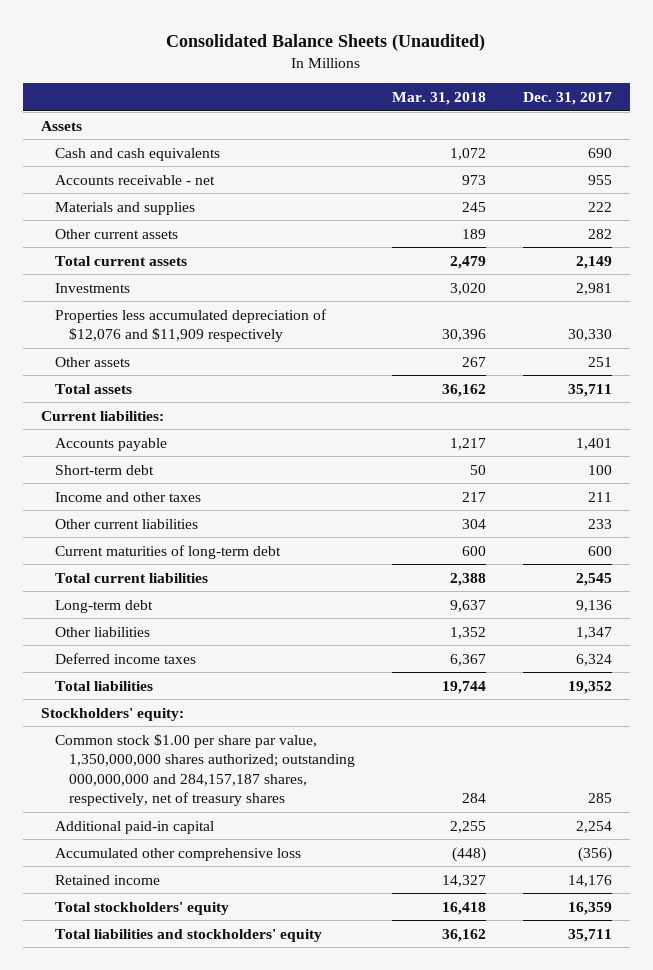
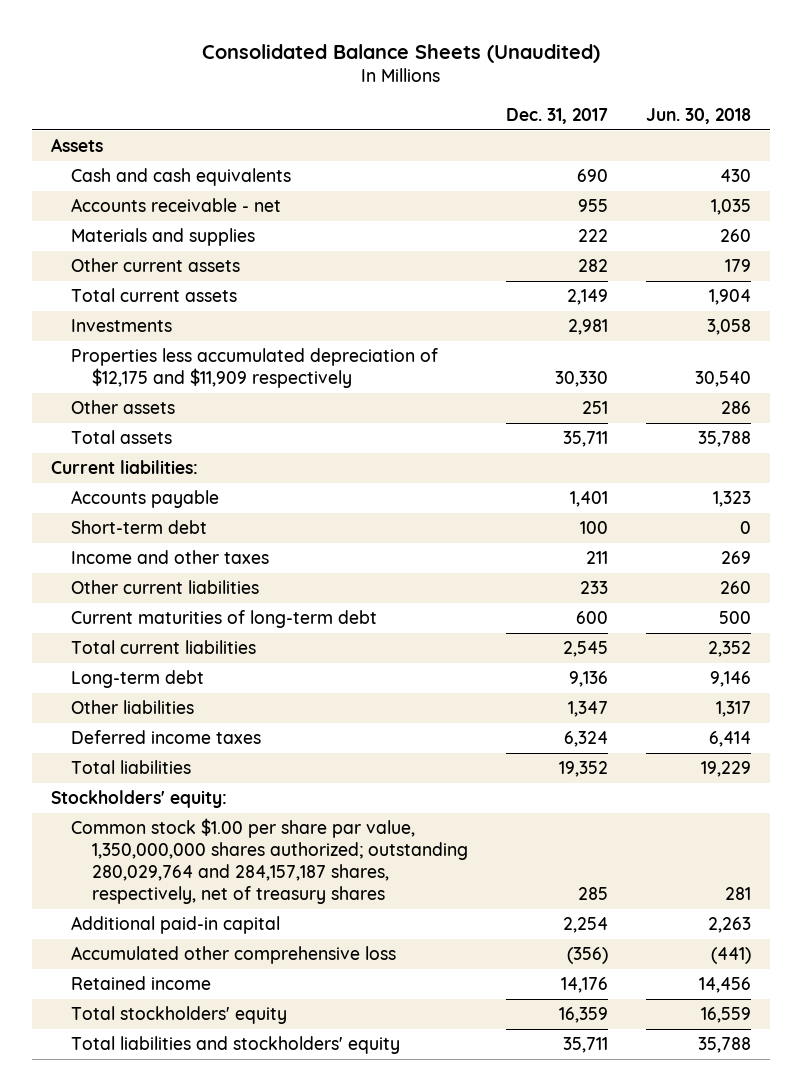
- | Mar. 31, 2018 | Dec. 31, 2017
+ | Dec. 31, 2017 | Jun. 30, 2018
- Properties less accumulated depreciation of $12,076 and $11,909 respectively | 30,396 | 30,330
+ Properties less accumulated depreciation of $12,175 and $11,909 respectively | 30,330 | 30,540
- Common stock $1.00 per share par value, 1,350,000,000 shares authorized; outstanding 000,000,000 and 284,157,187 shares, respectively, net of treasury shares | 284 | 285
+ Common stock $1.00 per share par value, 1,350,000,000 shares authorized; outstanding 280,029,764 and 284,157,187 shares, respectively, net of treasury shares | 285 | 281

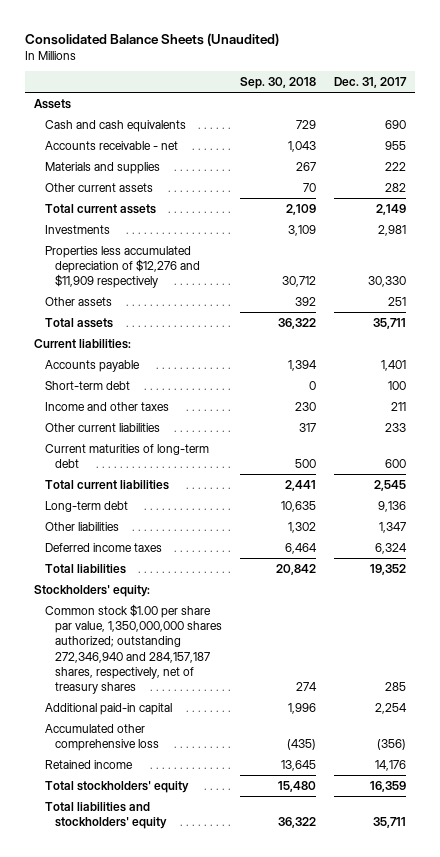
- | Dec. 31, 2017 | Jun. 30, 2018
+ | Sep. 30, 2018 | Dec. 31, 2017
- Properties less accumulated depreciation of $12,175 and $11,909 respectively | 30,330 | 30,540
+ Properties less accumulated depreciation of $12,276 and $11,909 respectively | 30,712 | 30,330
- Common stock $1.00 per share par value, 1,350,000,000 shares authorized; outstanding 280,029,764 and 284,157,187 shares, respectively, net of treasury shares | 285 | 281
+ Common stock $1.00 per share par value, 1,350,000,000 shares authorized; outstanding 272,346,940 and 284,157,187 shares, respectively, net of treasury shares | 274 | 285

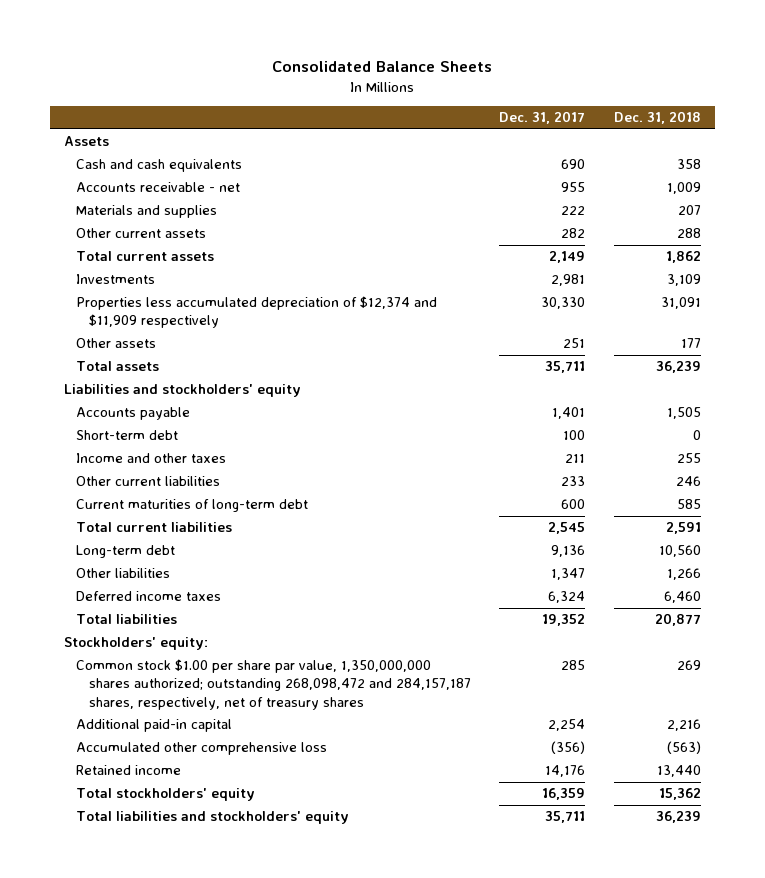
- Consolidated Balance Sheets (Unaudited)
+ Consolidated Balance Sheets
- | Sep. 30, 2018 | Dec. 31, 2017
+ | Dec. 31, 2017 | Dec. 31, 2018
- Properties less accumulated depreciation of $12,276 and $11,909 respectively | 30,712 | 30,330
+ Properties less accumulated depreciation of $12,374 and $11,909 respectively | 30,330 | 31,091
- Current liabilities:
+ Liabilities and stockholders' equity
- Common stock $1.00 per share par value, 1,350,000,000 shares authorized; outstanding 272,346,940 and 284,157,187 shares, respectively, net of treasury shares | 274 | 285
+ Common stock $1.00 per share par value, 1,350,000,000 shares authorized; outstanding 268,098,472 and 284,157,187 shares, respectively, net of treasury shares | 285 | 269

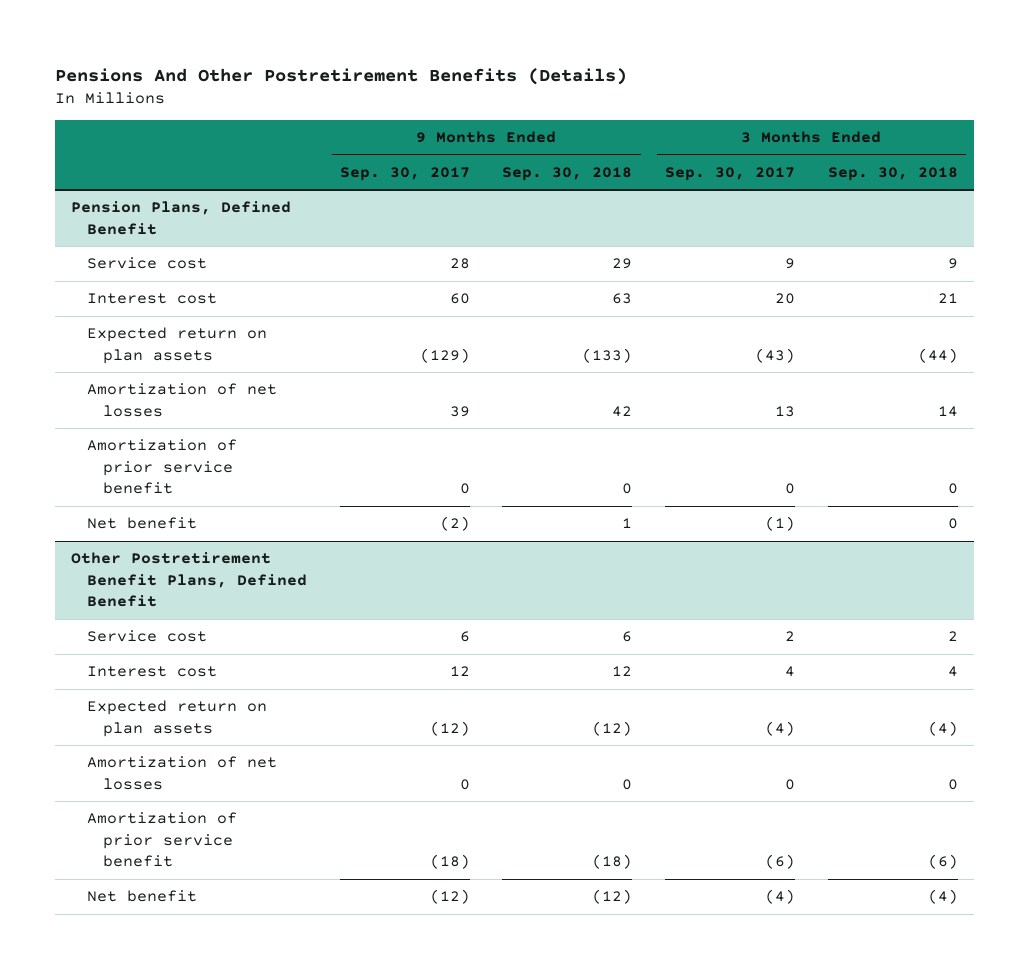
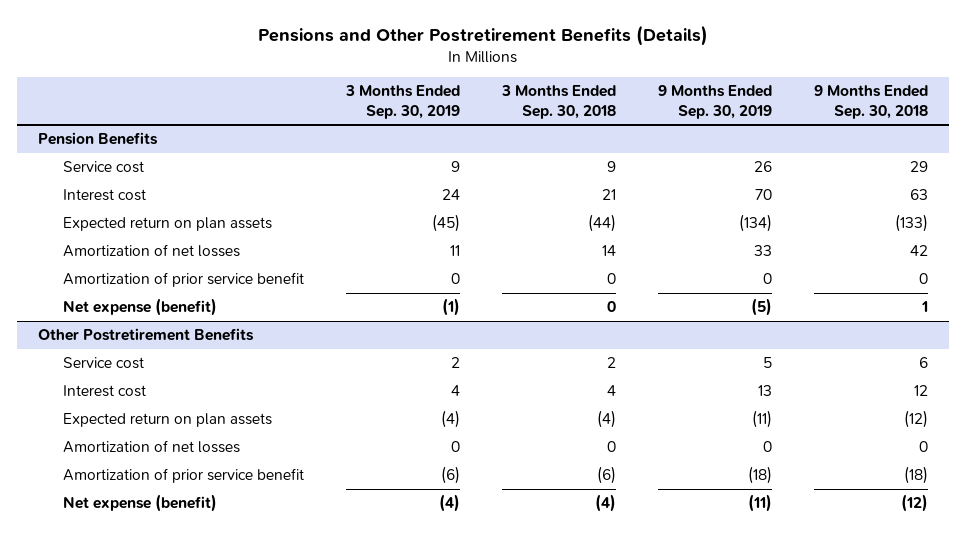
- Pensions And Other Postretirement Benefits (Details)
+ Pensions and Other Postretirement Benefits (Details)
- | 9 Months Ended Sep. 30, 2017 | 9 Months Ended Sep. 30, 2018 | 3 Months Ended Sep. 30, 2017 | 3 Months Ended Sep. 30, 2018
+ | 3 Months Ended Sep. 30, 2019 | 3 Months Ended Sep. 30, 2018 | 9 Months Ended Sep. 30, 2019 | 9 Months Ended Sep. 30, 2018
- Pension Plans, Defined Benefit
+ Pension Benefits
- Net benefit | (2) | 1 | (1) | 0
- Other Postretirement Benefit Plans, Defined Benefit
+ Net expense (benefit) | (1) | 0 | (5) | 1
+ Other Postretirement Benefits
- Net benefit | (12) | (12) | (4) | (4)
+ Net expense (benefit) | (4) | (4) | (11) | (12)

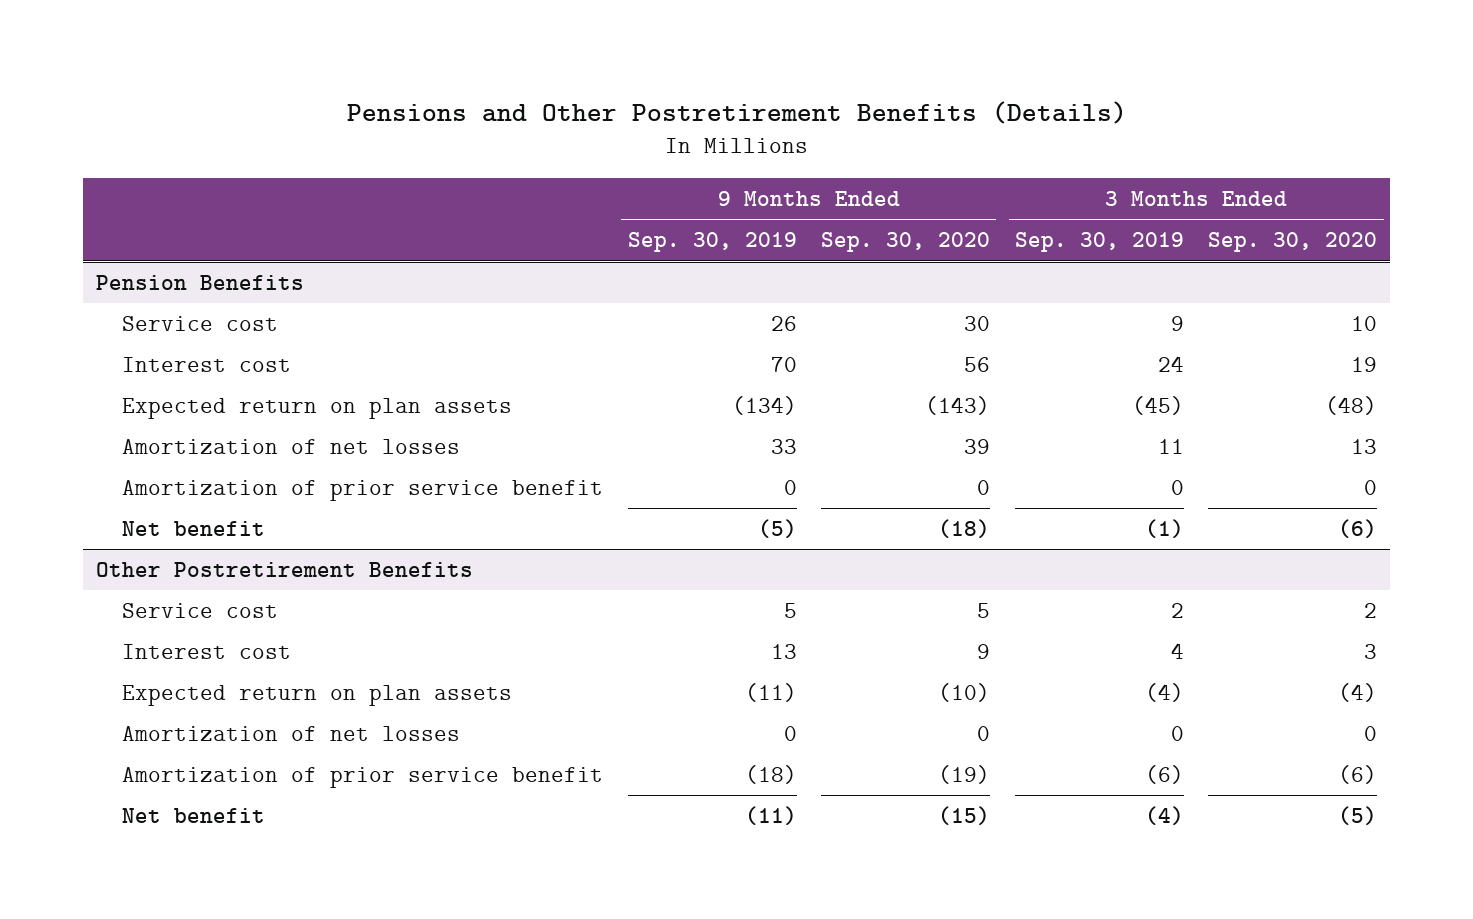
- | 3 Months Ended Sep. 30, 2019 | 3 Months Ended Sep. 30, 2018 | 9 Months Ended Sep. 30, 2019 | 9 Months Ended Sep. 30, 2018
+ | 9 Months Ended Sep. 30, 2019 | 9 Months Ended Sep. 30, 2020 | 3 Months Ended Sep. 30, 2019 | 3 Months Ended Sep. 30, 2020
@ Pension Benefits
- Net expense (benefit) | (1) | 0 | (5) | 1
+ Net benefit | (5) | (18) | (1) | (6)
@ Other Postretirement Benefits
- Net expense (benefit) | (4) | (4) | (11) | (12)
+ Net benefit | (11) | (15) | (4) | (5)

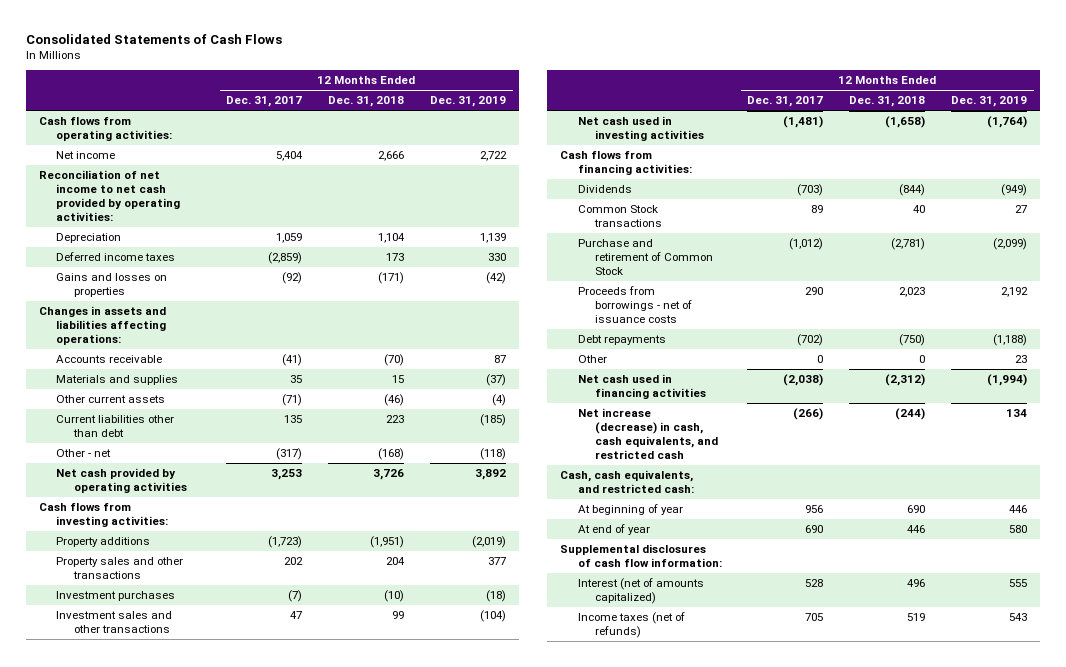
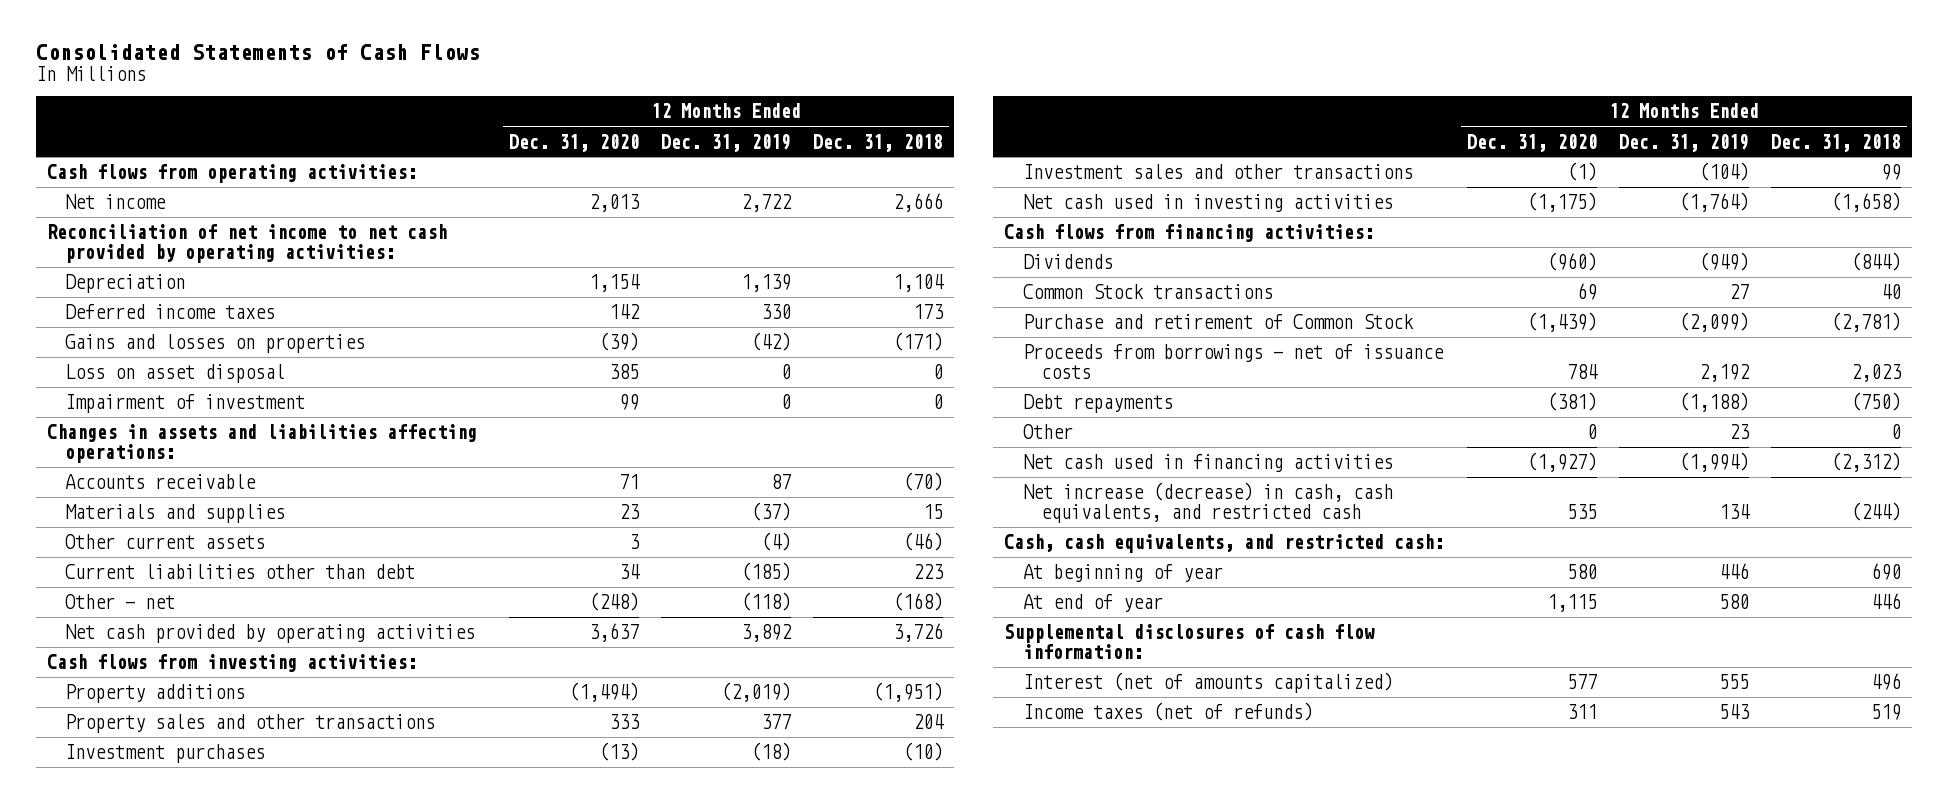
- | 12 Months Ended Dec. 31, 2017 | 12 Months Ended Dec. 31, 2018 | 12 Months Ended Dec. 31, 2019
+ | 12 Months Ended Dec. 31, 2020 | 12 Months Ended Dec. 31, 2019 | 12 Months Ended Dec. 31, 2018
+ Loss on asset disposal | 385 | 0 | 0
+ Impairment of investment | 99 | 0 | 0

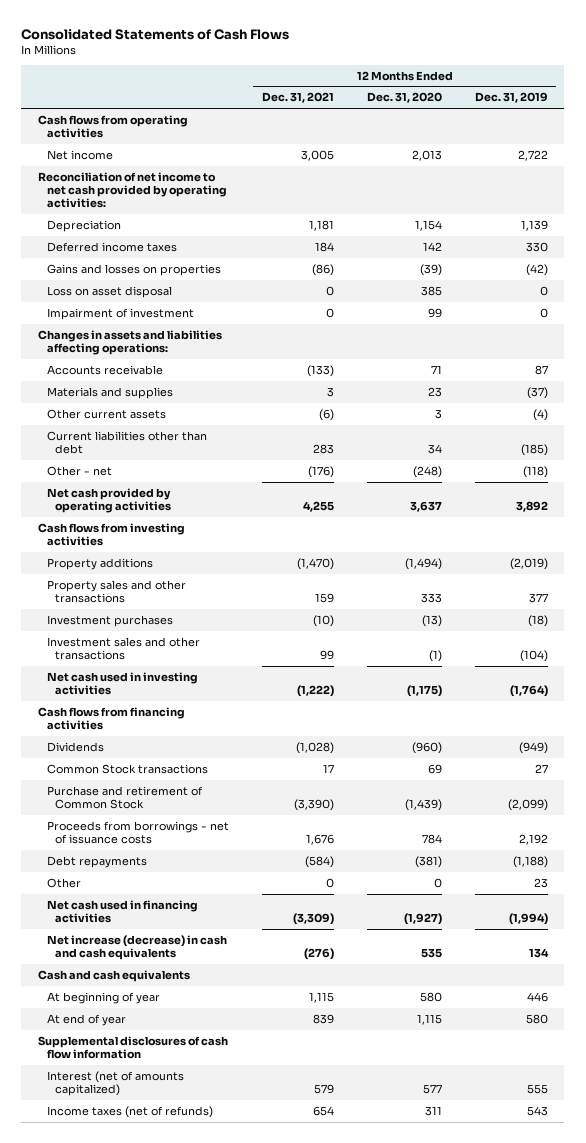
- | 12 Months Ended Dec. 31, 2020 | 12 Months Ended Dec. 31, 2019 | 12 Months Ended Dec. 31, 2018
+ | 12 Months Ended Dec. 31, 2021 | 12 Months Ended Dec. 31, 2020 | 12 Months Ended Dec. 31, 2019
- Cash flows from operating activities:
+ Cash flows from operating activities
- Cash flows from investing activities:
+ Cash flows from investing activities
- Cash flows from financing activities:
+ Cash flows from financing activities
- Net increase (decrease) in cash, cash equivalents, and restricted cash | 535 | 134 | (244)
- Cash, cash equivalents, and restricted cash:
+ Net increase (decrease) in cash and cash equivalents | (276) | 535 | 134
+ Cash and cash equivalents
- Supplemental disclosures of cash flow information:
+ Supplemental disclosures of cash flow information

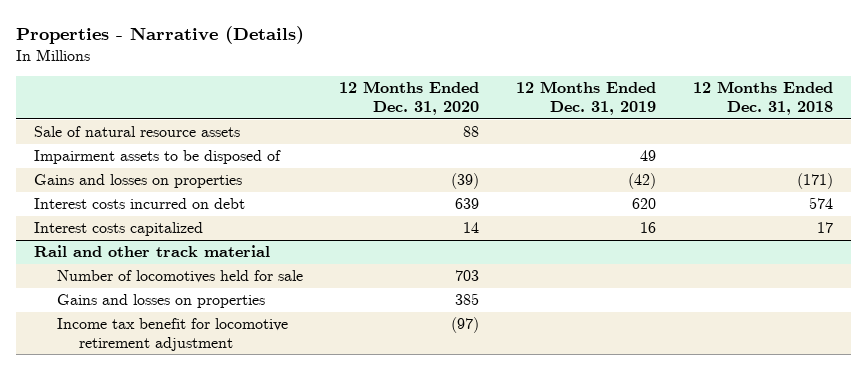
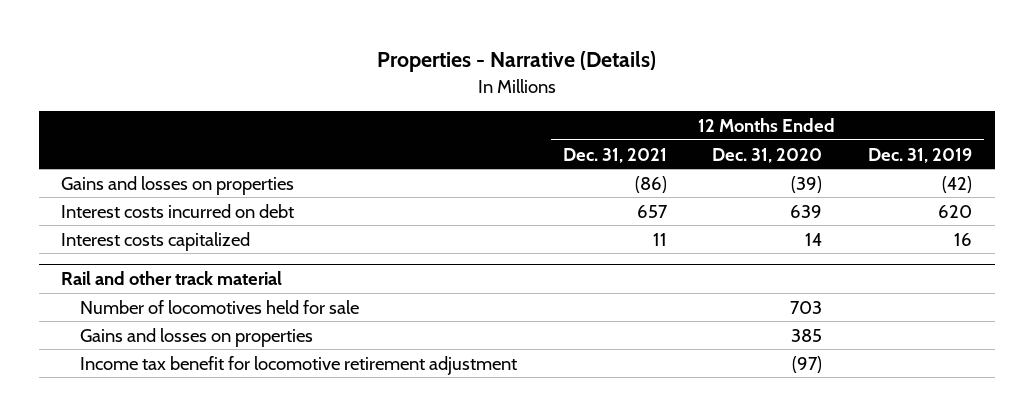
- | 12 Months Ended Dec. 31, 2020 | 12 Months Ended Dec. 31, 2019 | 12 Months Ended Dec. 31, 2018
+ | 12 Months Ended Dec. 31, 2021 | 12 Months Ended Dec. 31, 2020 | 12 Months Ended Dec. 31, 2019
- Sale of natural resource assets | 88 | |
- Impairment assets to be disposed of | | 49 |

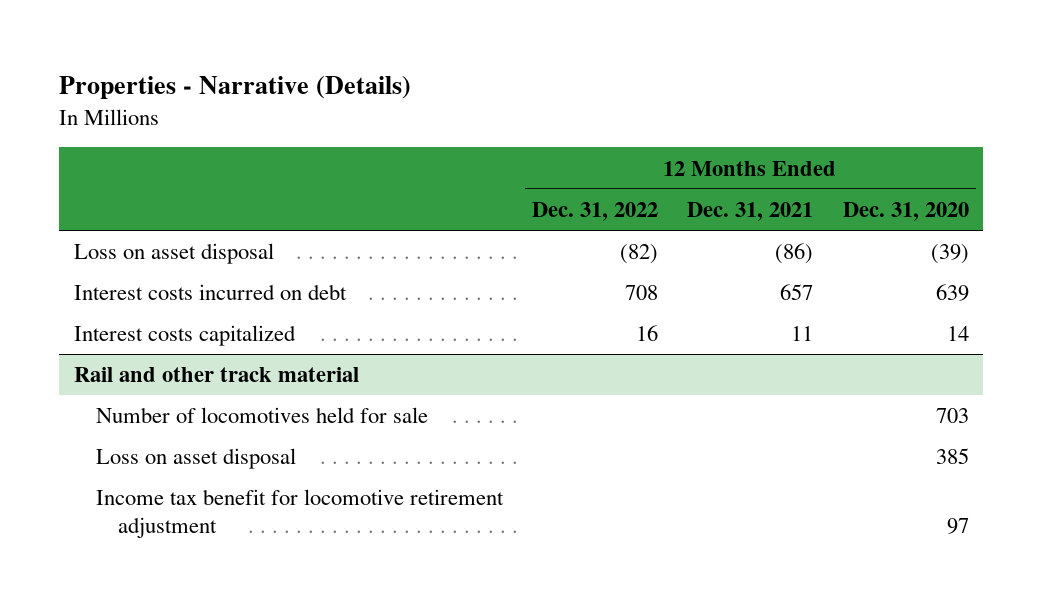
- | 12 Months Ended Dec. 31, 2021 | 12 Months Ended Dec. 31, 2020 | 12 Months Ended Dec. 31, 2019
+ | 12 Months Ended Dec. 31, 2022 | 12 Months Ended Dec. 31, 2021 | 12 Months Ended Dec. 31, 2020
- Gains and losses on properties | (86) | (39) | (42)
+ Loss on asset disposal | (82) | (86) | (39)
@ Rail and other track material
- Gains and losses on properties | | 385 |
- Income tax benefit for locomotive retirement adjustment | | (97) |
+ Loss on asset disposal | | | 385
+ Income tax benefit for locomotive retirement adjustment | | | 97

